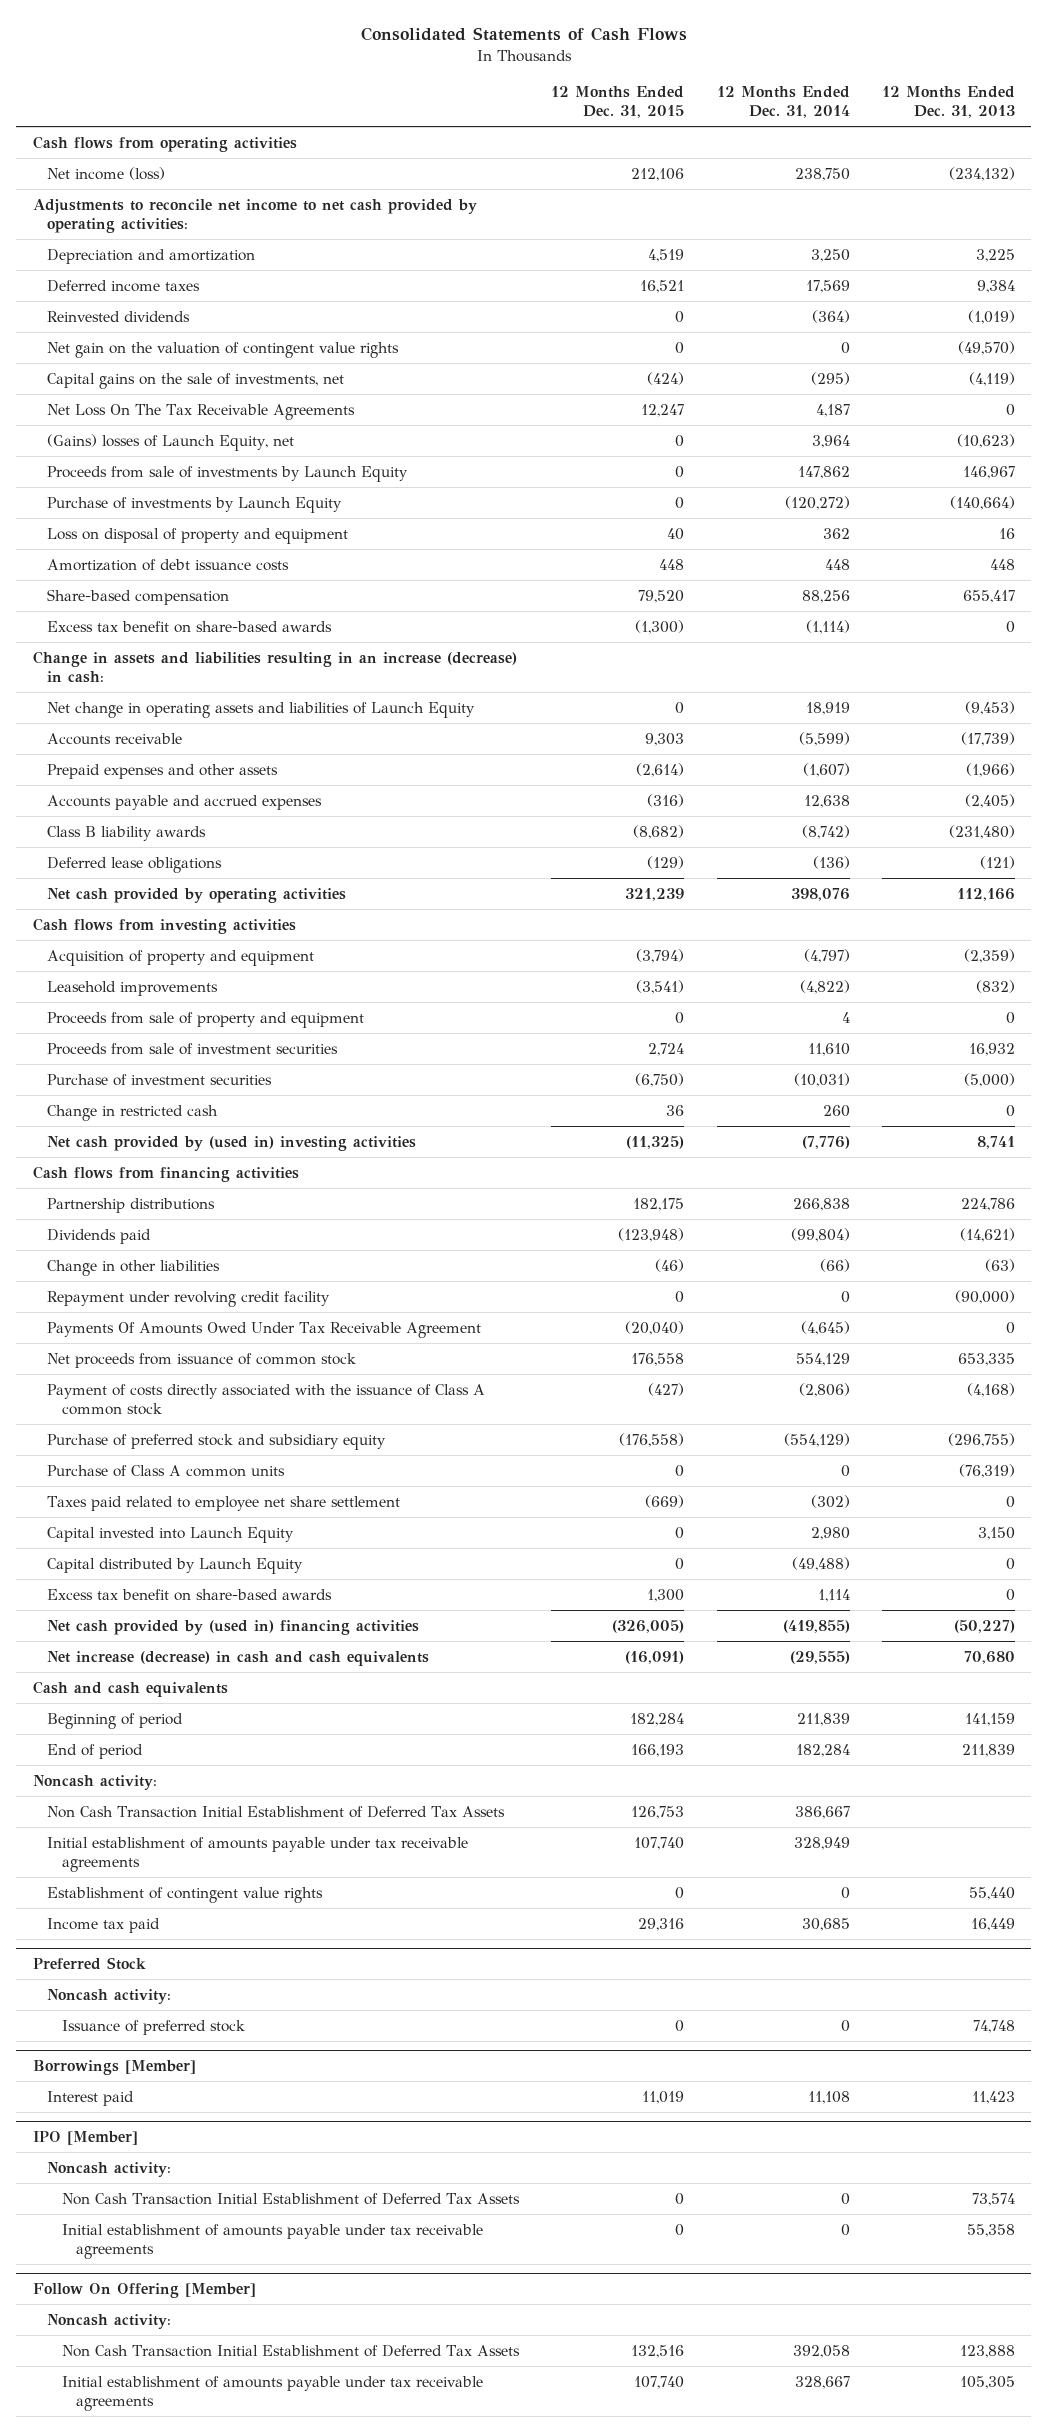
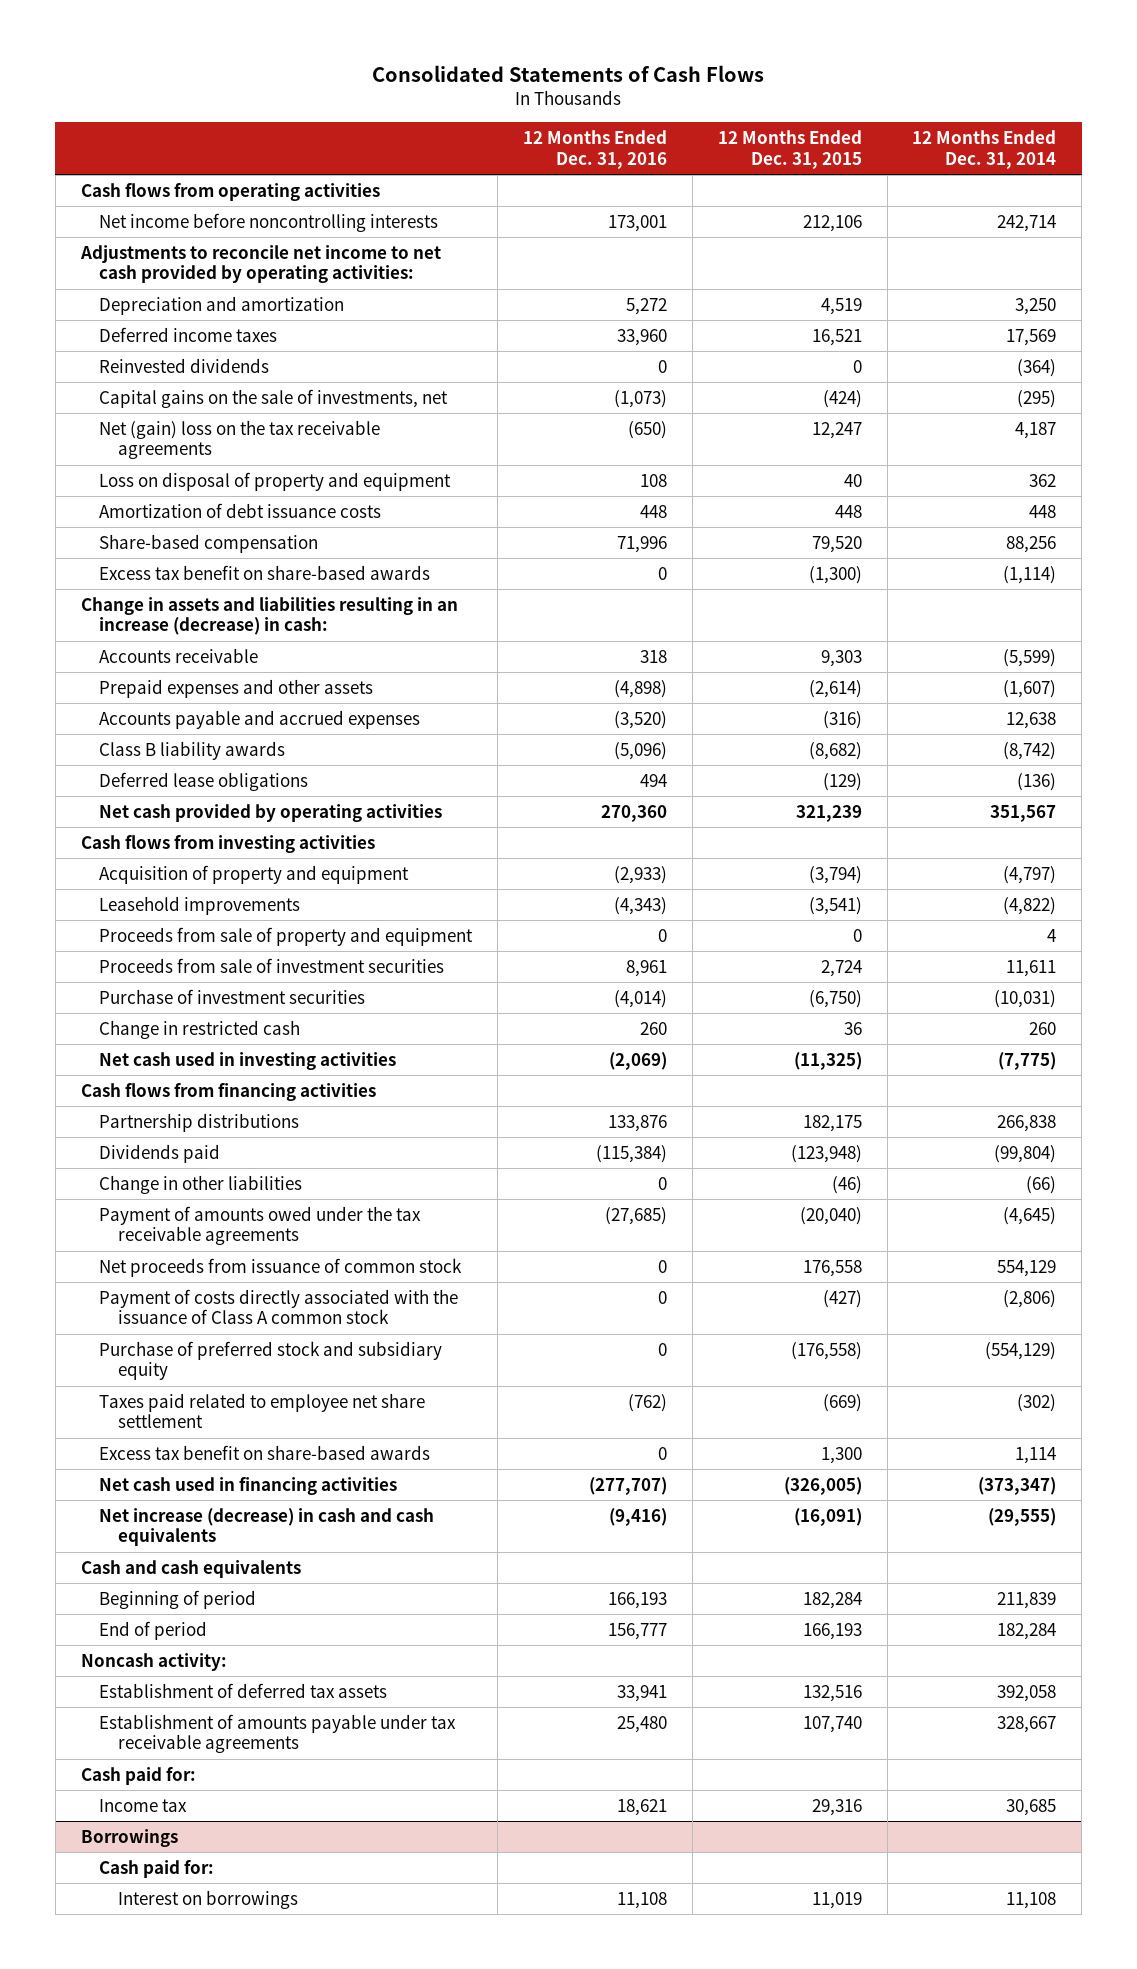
- | 12 Months Ended Dec. 31, 2015 | 12 Months Ended Dec. 31, 2014 | 12 Months Ended Dec. 31, 2013
+ | 12 Months Ended Dec. 31, 2016 | 12 Months Ended Dec. 31, 2015 | 12 Months Ended Dec. 31, 2014
- Net income (loss) | 212,106 | 238,750 | (234,132)
+ Net income before noncontrolling interests | 173,001 | 212,106 | 242,714
- Net gain on the valuation of contingent value rights | 0 | 0 | (49,570)
- Net Loss On The Tax Receivable Agreements | 12,247 | 4,187 | 0
- (Gains) losses of Launch Equity, net | 0 | 3,964 | (10,623)
- Proceeds from sale of investments by Launch Equity | 0 | 147,862 | 146,967
- Purchase of investments by Launch Equity | 0 | (120,272) | (140,664)
+ Net (gain) loss on the tax receivable agreements | (650) | 12,247 | 4,187
- Net change in operating assets and liabilities of Launch Equity | 0 | 18,919 | (9,453)
- Net cash provided by operating activities | 321,239 | 398,076 | 112,166
+ Net cash provided by operating activities | 270,360 | 321,239 | 351,567
- Proceeds from sale of investment securities | 2,724 | 11,610 | 16,932
+ Proceeds from sale of investment securities | 8,961 | 2,724 | 11,611
- Net cash provided by (used in) investing activities | (11,325) | (7,776) | 8,741
+ Net cash used in investing activities | (2,069) | (11,325) | (7,775)
- Repayment under revolving credit facility | 0 | 0 | (90,000)
- Payments Of Amounts Owed Under Tax Receivable Agreement | (20,040) | (4,645) | 0
+ Payment of amounts owed under the tax receivable agreements | (27,685) | (20,040) | (4,645)
- Purchase of Class A common units | 0 | 0 | (76,319)
- Capital invested into Launch Equity | 0 | 2,980 | 3,150
- Capital distributed by Launch Equity | 0 | (49,488) | 0
- Net cash provided by (used in) financing activities | (326,005) | (419,855) | (50,227)
+ Net cash used in financing activities | (277,707) | (326,005) | (373,347)
- Non Cash Transaction Initial Establishment of Deferred Tax Assets | 126,753 | 386,667 |
- Initial establishment of amounts payable under tax receivable agreements | 107,740 | 328,949 |
- Establishment of contingent value rights | 0 | 0 | 55,440
- Income tax paid | 29,316 | 30,685 | 16,449
- Preferred Stock
- Noncash activity:
- Issuance of preferred stock | 0 | 0 | 74,748
- Borrowings [Member]
- Interest paid | 11,019 | 11,108 | 11,423
- IPO [Member]
- Noncash activity:
- Non Cash Transaction Initial Establishment of Deferred Tax Assets | 0 | 0 | 73,574
- Initial establishment of amounts payable under tax receivable agreements | 0 | 0 | 55,358
- Follow On Offering [Member]
- Noncash activity:
- Non Cash Transaction Initial Establishment of Deferred Tax Assets | 132,516 | 392,058 | 123,888
- Initial establishment of amounts payable under tax receivable agreements | 107,740 | 328,667 | 105,305
+ Establishment of deferred tax assets | 33,941 | 132,516 | 392,058
+ Establishment of amounts payable under tax receivable agreements | 25,480 | 107,740 | 328,667
+ Cash paid for:
+ Income tax | 18,621 | 29,316 | 30,685
+ Borrowings
+ Cash paid for:
+ Interest on borrowings | 11,108 | 11,019 | 11,108

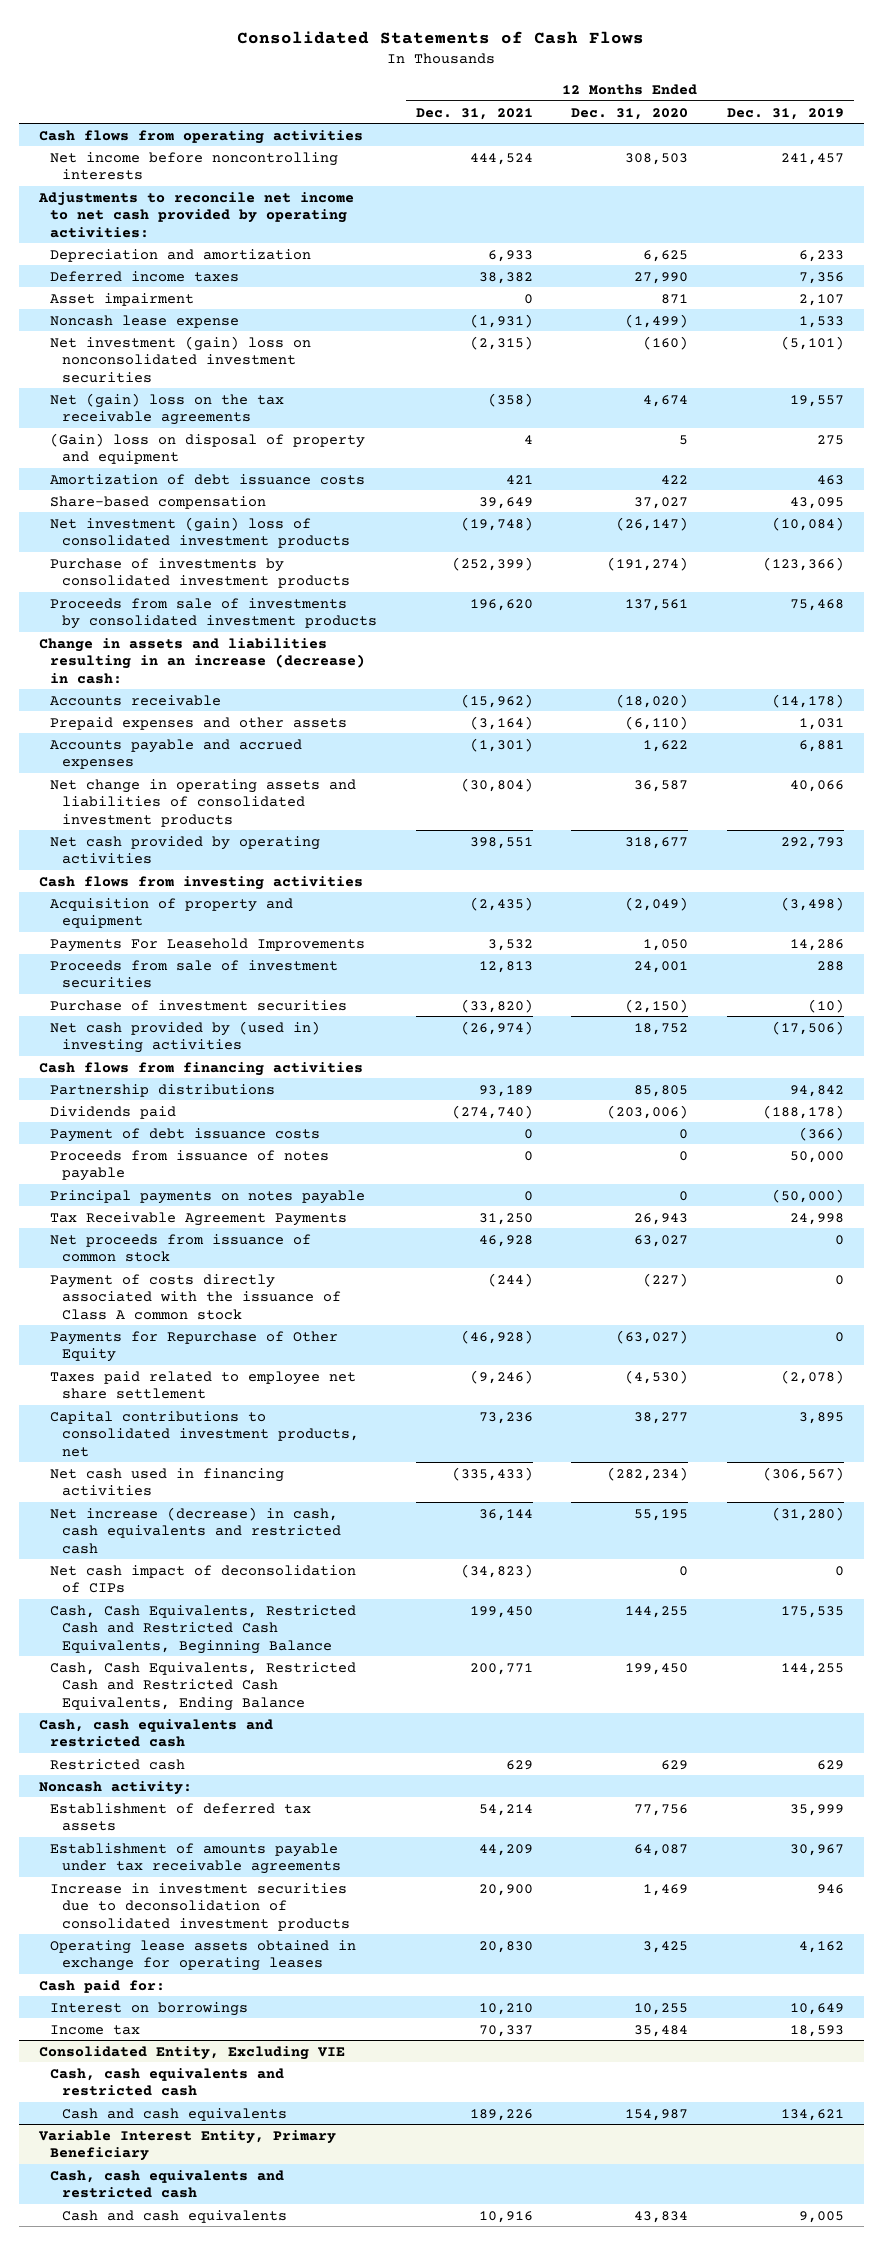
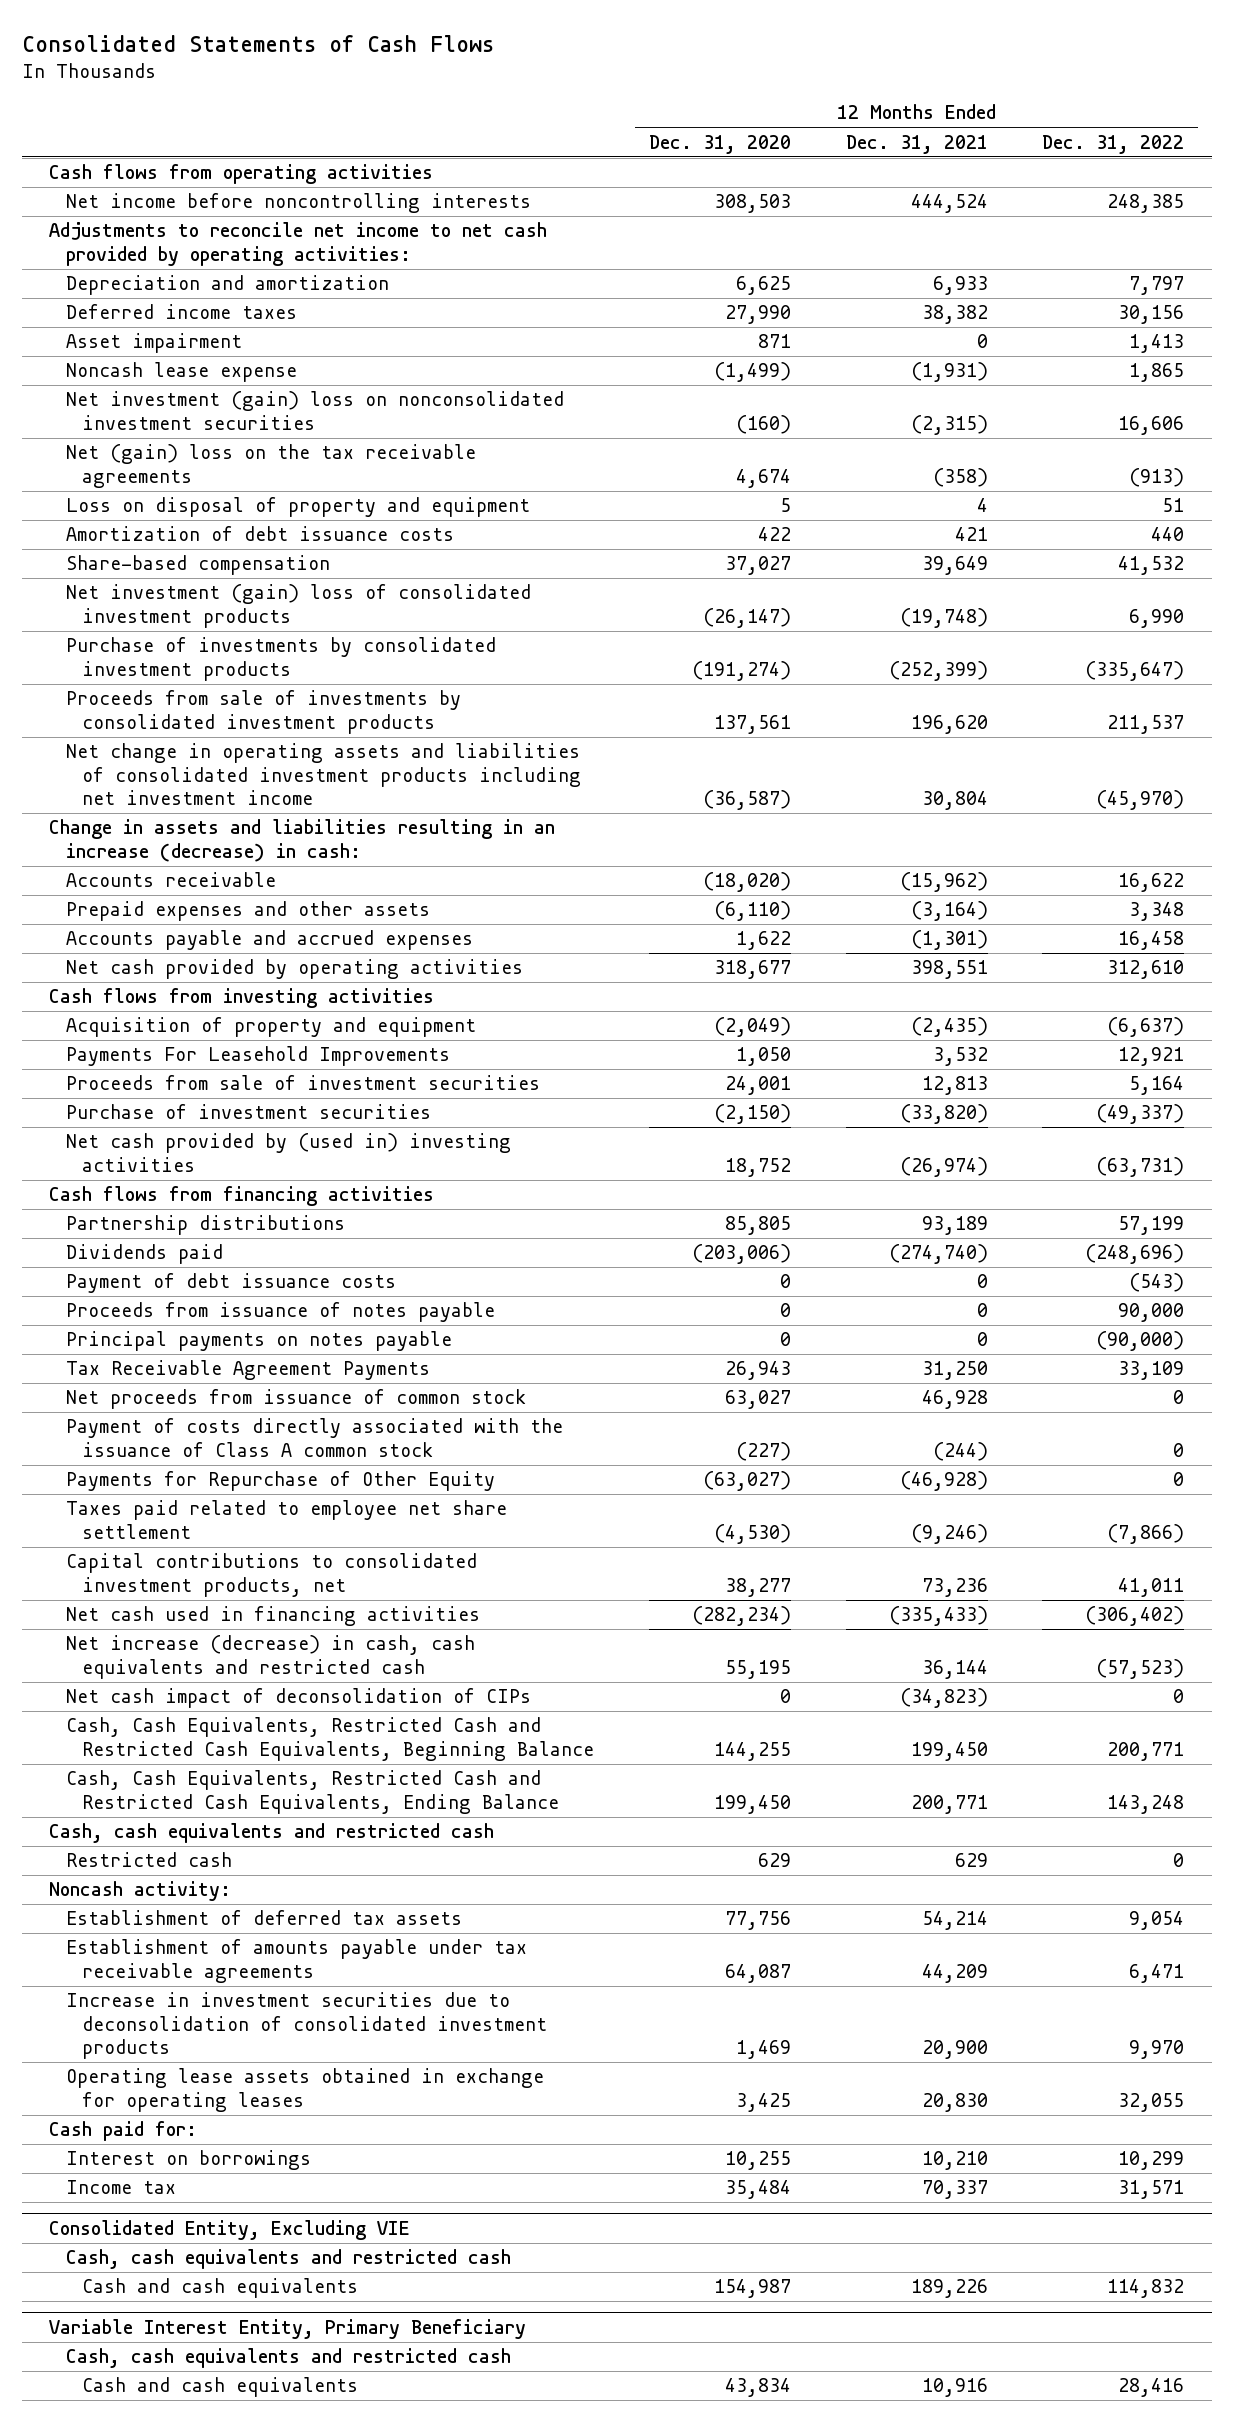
- | 12 Months Ended Dec. 31, 2021 | 12 Months Ended Dec. 31, 2020 | 12 Months Ended Dec. 31, 2019
+ | 12 Months Ended Dec. 31, 2020 | 12 Months Ended Dec. 31, 2021 | 12 Months Ended Dec. 31, 2022
- (Gain) loss on disposal of property and equipment | 4 | 5 | 275
+ Loss on disposal of property and equipment | 5 | 4 | 51
+ Net change in operating assets and liabilities of consolidated investment products including net investment income | (36,587) | 30,804 | (45,970)
- Net change in operating assets and liabilities of consolidated investment products | (30,804) | 36,587 | 40,066

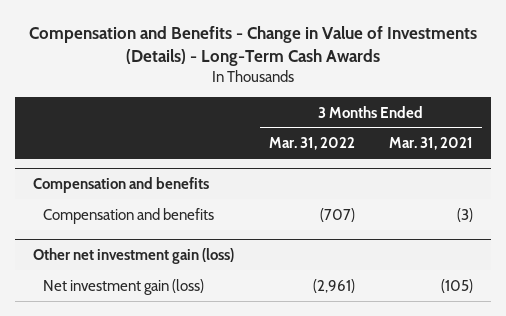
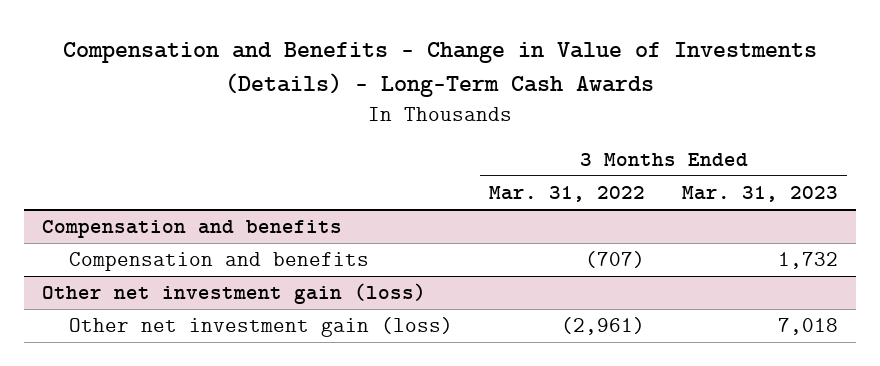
- | 3 Months Ended Mar. 31, 2022 | 3 Months Ended Mar. 31, 2021
+ | 3 Months Ended Mar. 31, 2022 | 3 Months Ended Mar. 31, 2023
@ Other net investment gain (loss)
- Net investment gain (loss) | (2,961) | (105)
+ Other net investment gain (loss) | (2,961) | 7,018

